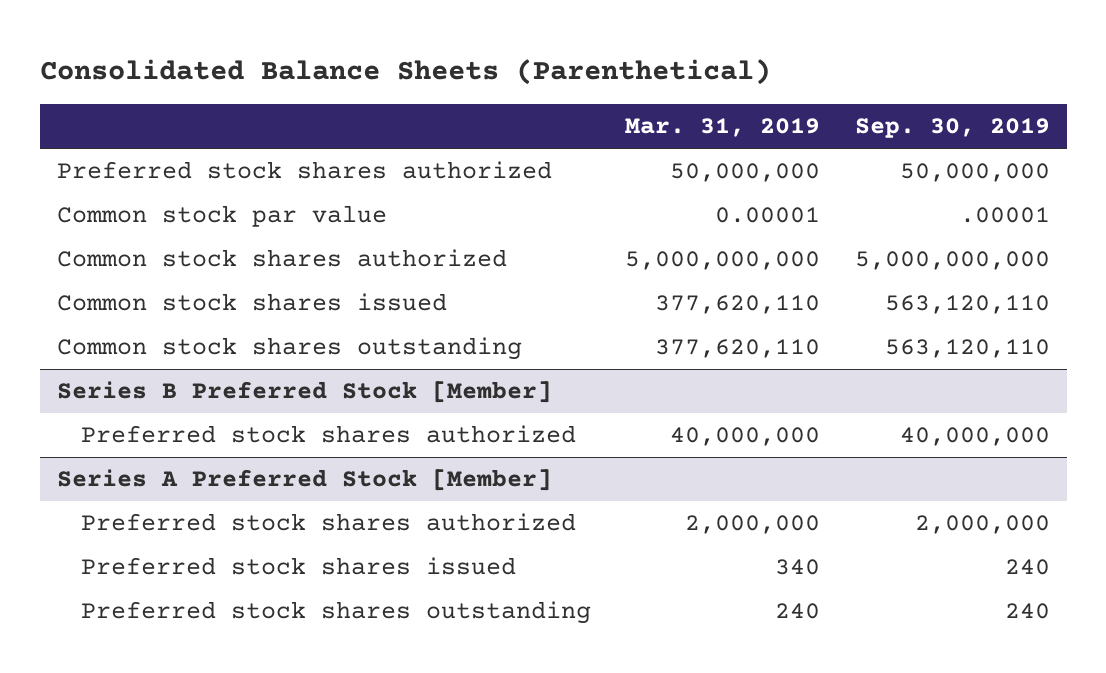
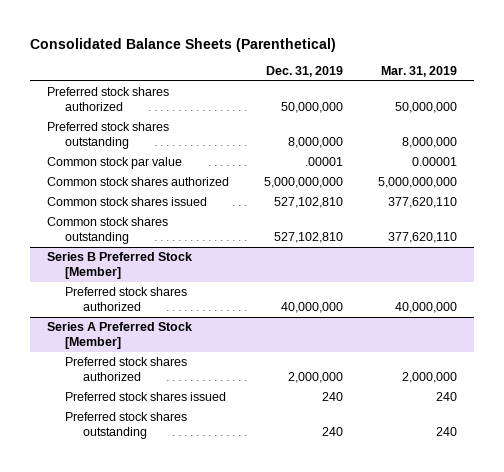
- | Mar. 31, 2019 | Sep. 30, 2019
+ | Dec. 31, 2019 | Mar. 31, 2019
+ Preferred stock shares outstanding | 8,000,000 | 8,000,000
@ Series A Preferred Stock [Member]
- Preferred stock shares issued | 340 | 240
+ Preferred stock shares issued | 240 | 240

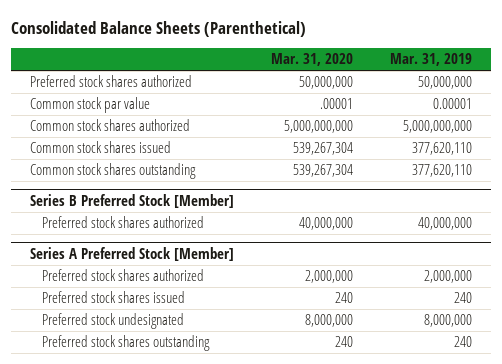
- | Dec. 31, 2019 | Mar. 31, 2019
+ | Mar. 31, 2020 | Mar. 31, 2019
- Preferred stock shares outstanding | 8,000,000 | 8,000,000
@ Series A Preferred Stock [Member]
+ Preferred stock undesignated | 8,000,000 | 8,000,000

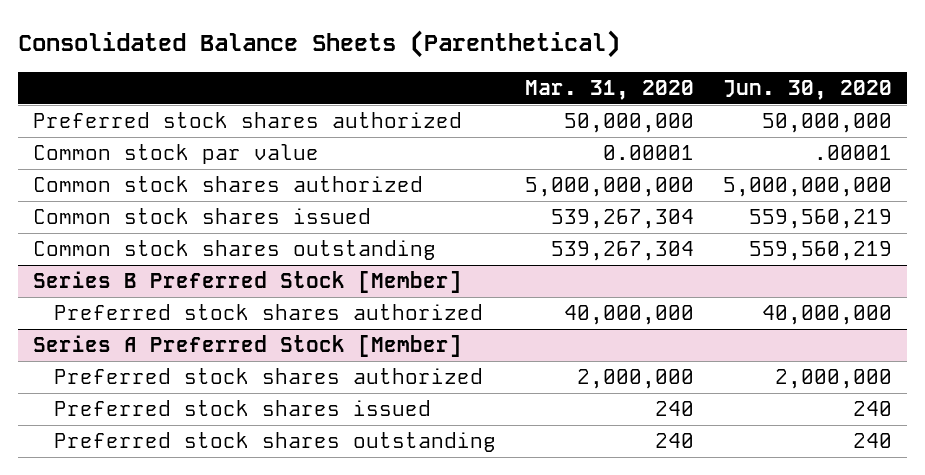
- | Mar. 31, 2020 | Mar. 31, 2019
+ | Mar. 31, 2020 | Jun. 30, 2020
- Common stock par value | .00001 | 0.00001
+ Common stock par value | 0.00001 | .00001
@ Series A Preferred Stock [Member]
- Preferred stock undesignated | 8,000,000 | 8,000,000

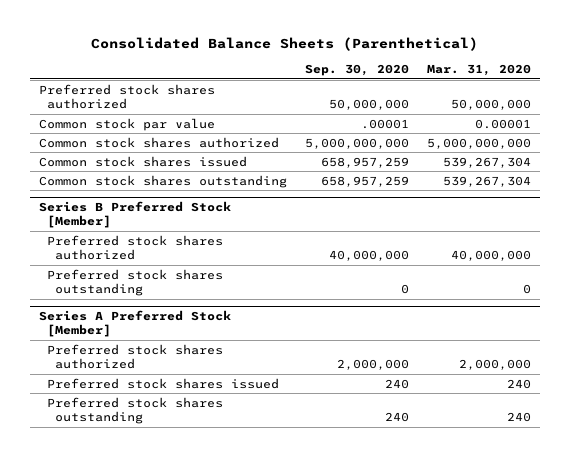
- | Mar. 31, 2020 | Jun. 30, 2020
+ | Sep. 30, 2020 | Mar. 31, 2020
@ Series B Preferred Stock [Member]
+ Preferred stock shares outstanding | 0 | 0

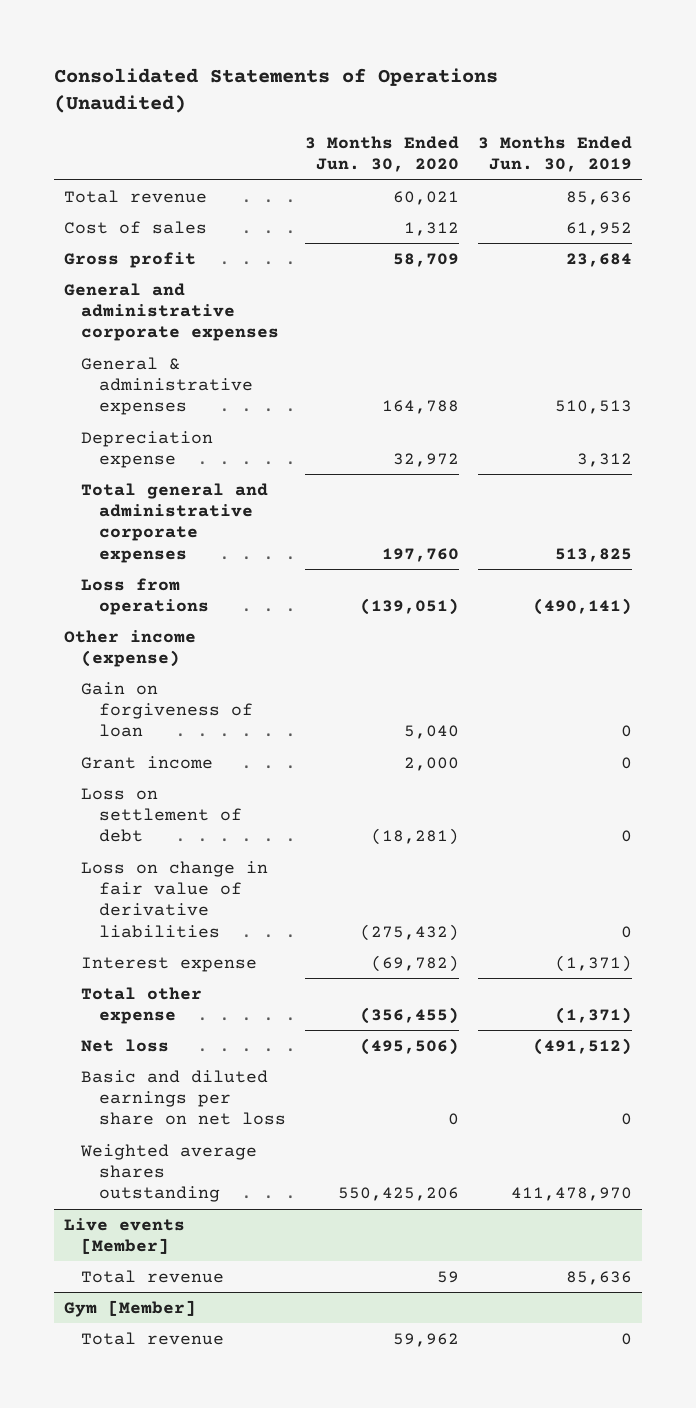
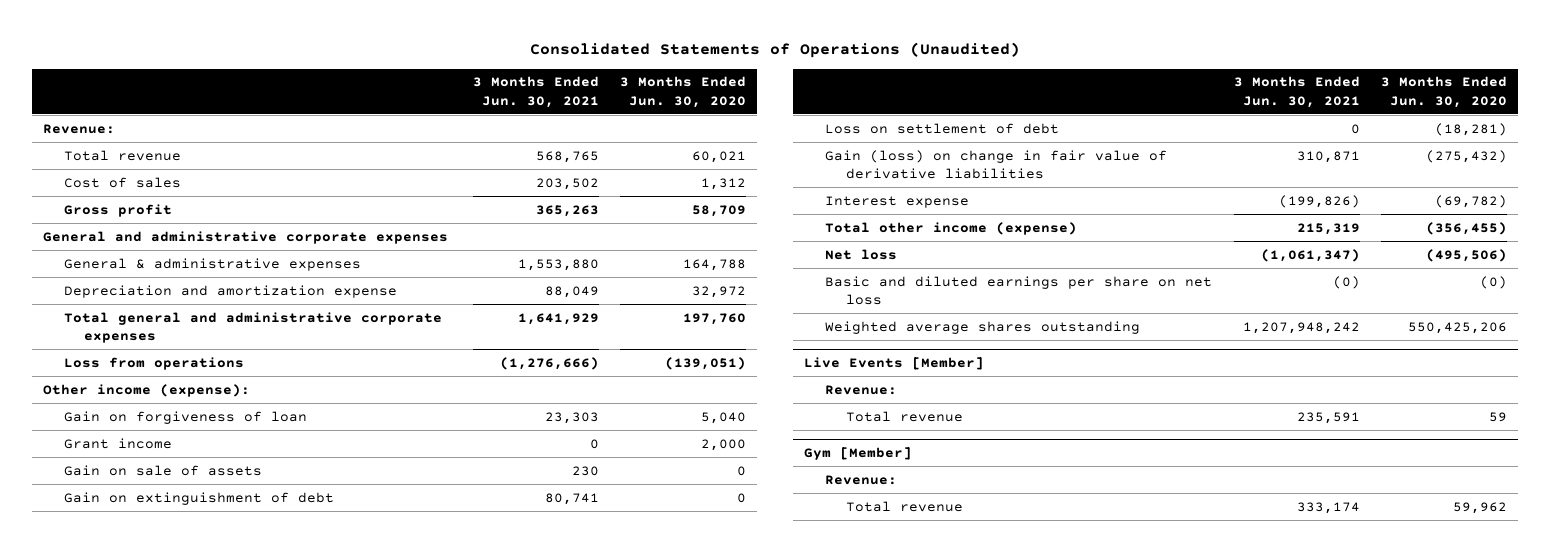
- | 3 Months Ended Jun. 30, 2020 | 3 Months Ended Jun. 30, 2019
+ | 3 Months Ended Jun. 30, 2021 | 3 Months Ended Jun. 30, 2020
+ Revenue:
- Depreciation expense | 32,972 | 3,312
+ Depreciation and amortization expense | 88,049 | 32,972
- Other income (expense)
+ Other income (expense):
+ Gain on sale of assets | 230 | 0
+ Gain on extinguishment of debt | 80,741 | 0
- Loss on change in fair value of derivative liabilities | (275,432) | 0
+ Gain (loss) on change in fair value of derivative liabilities | 310,871 | (275,432)
- Total other expense | (356,455) | (1,371)
+ Total other income (expense) | 215,319 | (356,455)
- Basic and diluted earnings per share on net loss | 0 | 0
+ Basic and diluted earnings per share on net loss | (0) | (0)
- Live events [Member]
+ Live Events [Member]
+ Revenue:
@ Gym [Member]
+ Revenue:

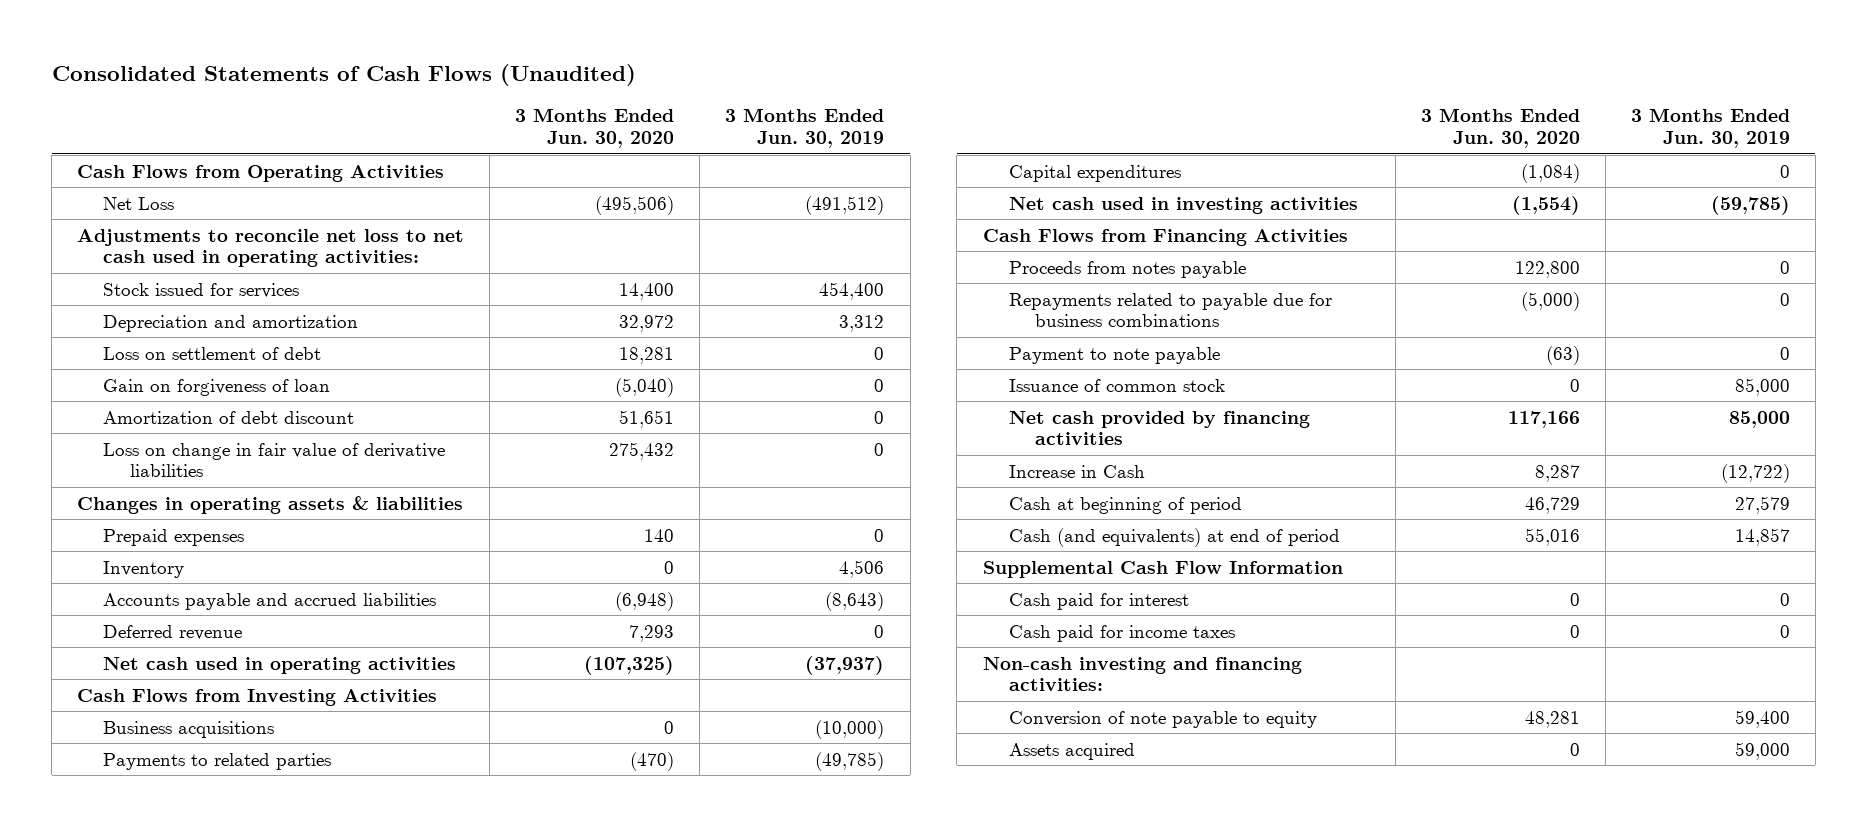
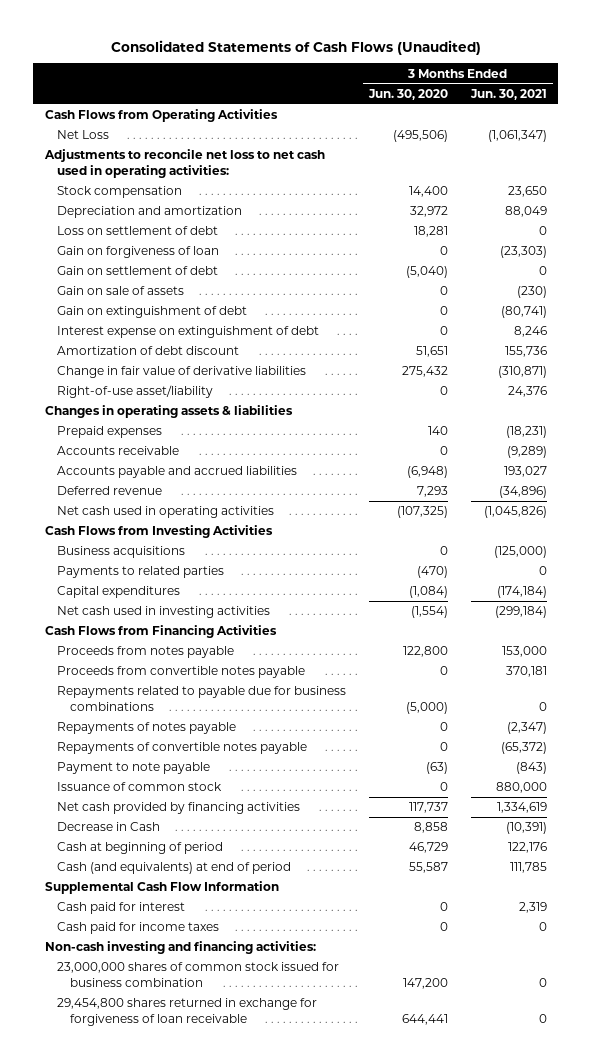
- | 3 Months Ended Jun. 30, 2020 | 3 Months Ended Jun. 30, 2019
+ | 3 Months Ended Jun. 30, 2020 | 3 Months Ended Jun. 30, 2021
- Stock issued for services | 14,400 | 454,400
+ Stock compensation | 14,400 | 23,650
- Gain on forgiveness of loan | (5,040) | 0
+ Gain on forgiveness of loan | 0 | (23,303)
+ Gain on settlement of debt | (5,040) | 0
+ Gain on sale of assets | 0 | (230)
+ Gain on extinguishment of debt | 0 | (80,741)
+ Interest expense on extinguishment of debt | 0 | 8,246
- Loss on change in fair value of derivative liabilities | 275,432 | 0
+ Change in fair value of derivative liabilities | 275,432 | (310,871)
+ Right-of-use asset/liability | 0 | 24,376
- Inventory | 0 | 4,506
+ Accounts receivable | 0 | (9,289)
+ Proceeds from convertible notes payable | 0 | 370,181
+ Repayments of notes payable | 0 | (2,347)
+ Repayments of convertible notes payable | 0 | (65,372)
- Net cash provided by financing activities | 117,166 | 85,000
- Increase in Cash | 8,287 | (12,722)
+ Net cash provided by financing activities | 117,737 | 1,334,619
+ Decrease in Cash | 8,858 | (10,391)
- Cash (and equivalents) at end of period | 55,016 | 14,857
+ Cash (and equivalents) at end of period | 55,587 | 111,785
- Conversion of note payable to equity | 48,281 | 59,400
- Assets acquired | 0 | 59,000
+ 23,000,000 shares of common stock issued for business combination | 147,200 | 0
+ 29,454,800 shares returned in exchange for forgiveness of loan receivable | 644,441 | 0

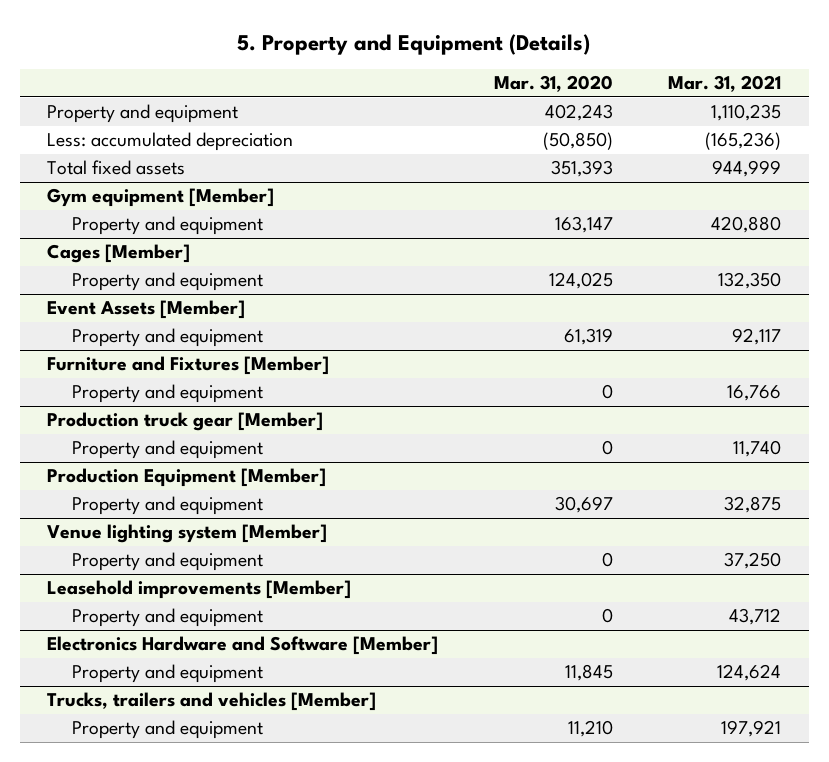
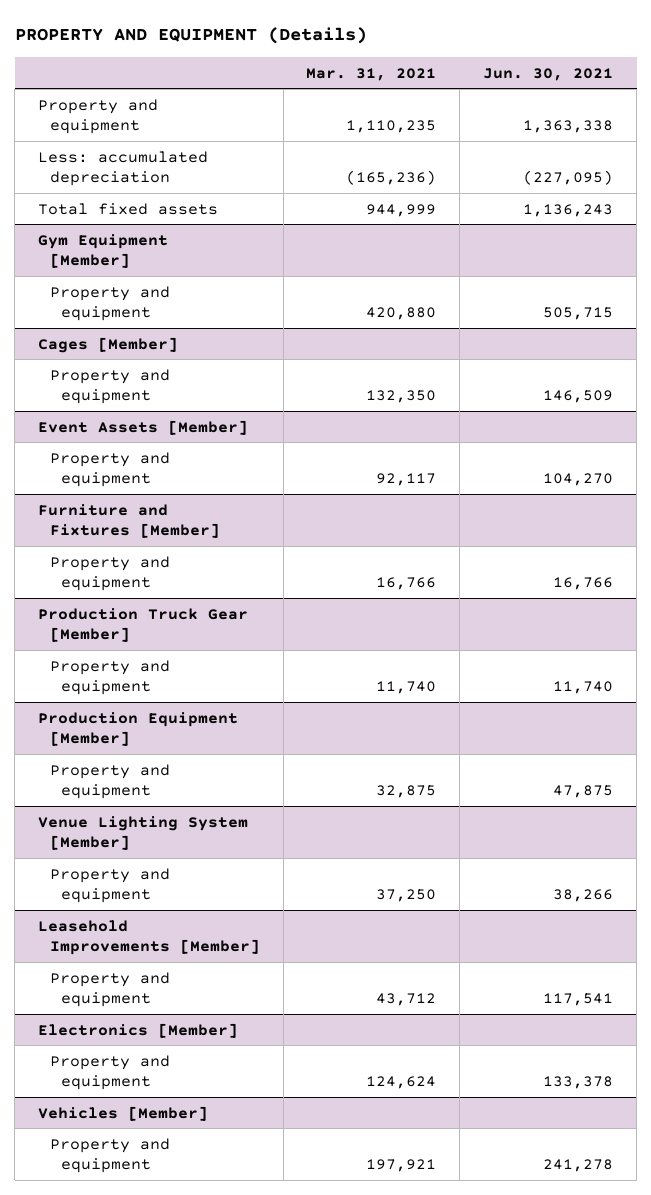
- 5. Property and Equipment (Details)
+ PROPERTY AND EQUIPMENT (Details)
- | Mar. 31, 2020 | Mar. 31, 2021
+ | Mar. 31, 2021 | Jun. 30, 2021
- Gym equipment [Member]
+ Gym Equipment [Member]
- Production truck gear [Member]
+ Production Truck Gear [Member]
- Venue lighting system [Member]
+ Venue Lighting System [Member]
- Leasehold improvements [Member]
+ Leasehold Improvements [Member]
- Electronics Hardware and Software [Member]
+ Electronics [Member]
- Trucks, trailers and vehicles [Member]
+ Vehicles [Member]

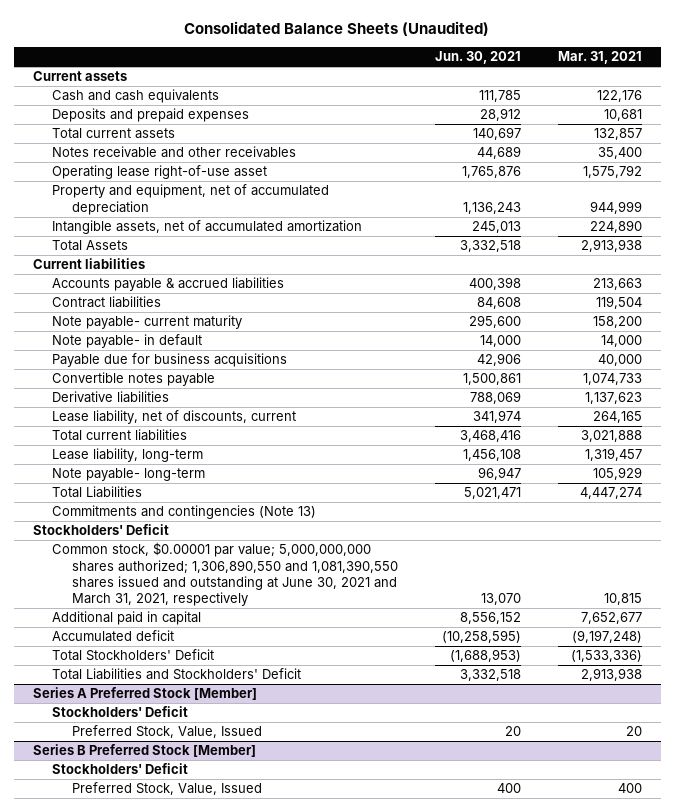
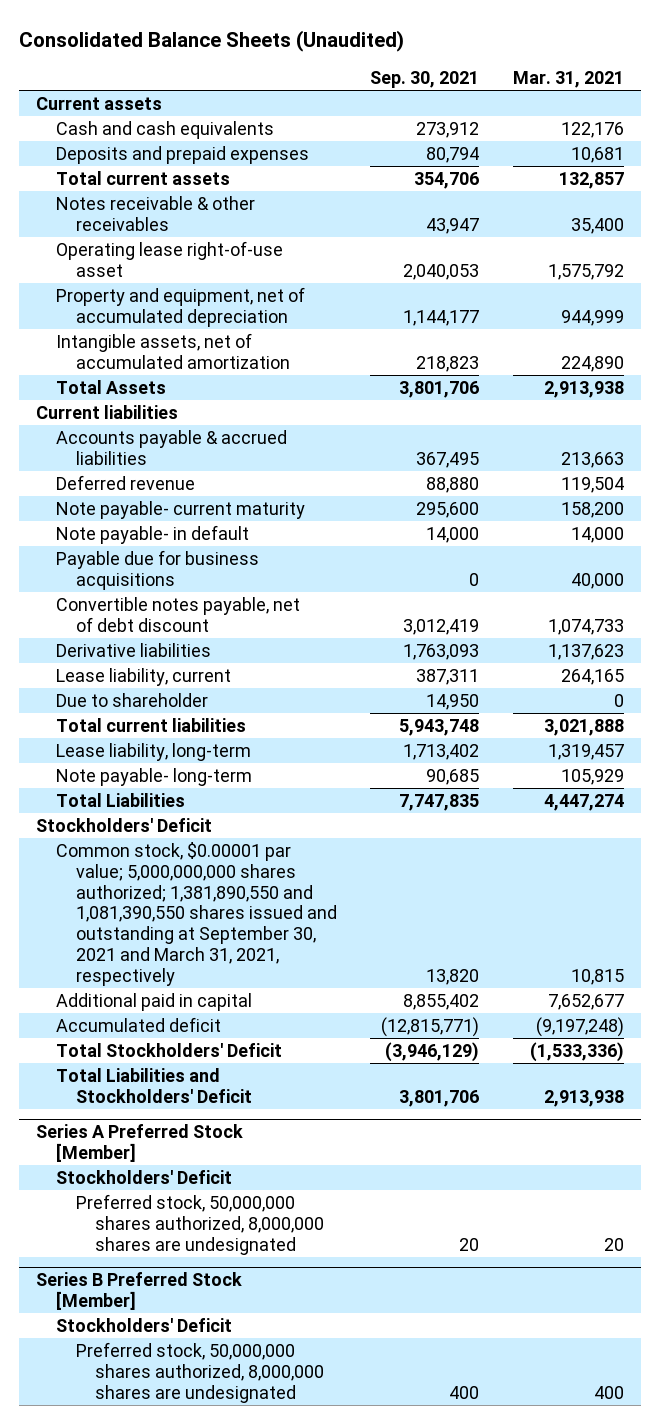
- | Jun. 30, 2021 | Mar. 31, 2021
+ | Sep. 30, 2021 | Mar. 31, 2021
- Notes receivable and other receivables | 44,689 | 35,400
+ Notes receivable & other receivables | 43,947 | 35,400
- Contract liabilities | 84,608 | 119,504
+ Deferred revenue | 88,880 | 119,504
- Convertible notes payable | 1,500,861 | 1,074,733
+ Convertible notes payable, net of debt discount | 3,012,419 | 1,074,733
- Lease liability, net of discounts, current | 341,974 | 264,165
+ Lease liability, current | 387,311 | 264,165
+ Due to shareholder | 14,950 | 0
- Commitments and contingencies (Note 13)
- Common stock, $0.00001 par value; 5,000,000,000 shares authorized; 1,306,890,550 and 1,081,390,550 shares issued and outstanding at June 30, 2021 and March 31, 2021, respectively | 13,070 | 10,815
+ Common stock, $0.00001 par value; 5,000,000,000 shares authorized; 1,381,890,550 and 1,081,390,550 shares issued and outstanding at September 30, 2021 and March 31, 2021, respectively | 13,820 | 10,815
@ Series A Preferred Stock [Member]
- Preferred Stock, Value, Issued | 20 | 20
+ Preferred stock, 50,000,000 shares authorized, 8,000,000 shares are undesignated | 20 | 20
@ Series B Preferred Stock [Member]
- Preferred Stock, Value, Issued | 400 | 400
+ Preferred stock, 50,000,000 shares authorized, 8,000,000 shares are undesignated | 400 | 400

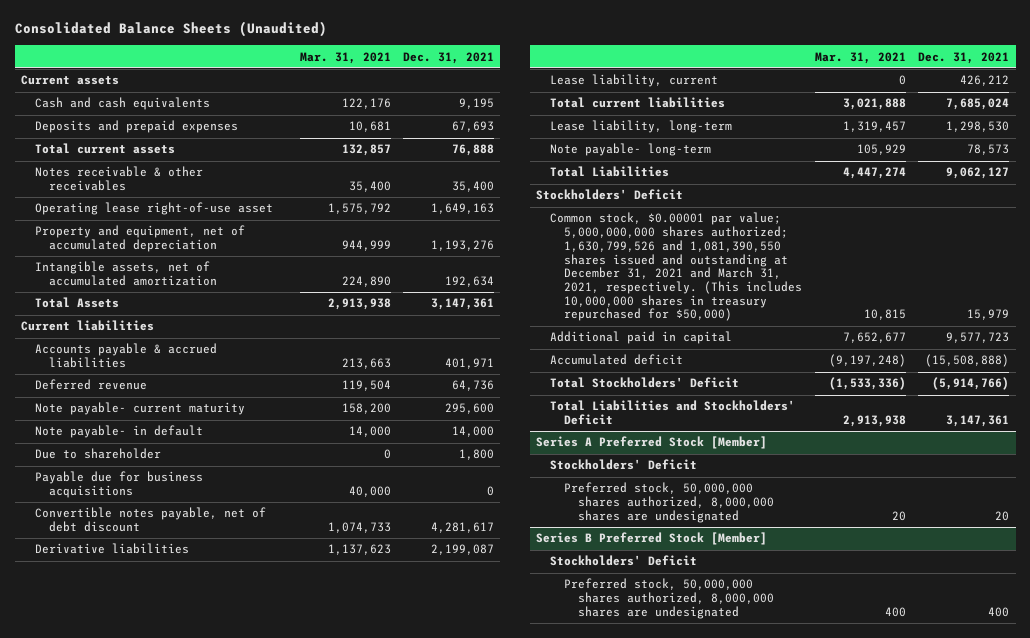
- | Sep. 30, 2021 | Mar. 31, 2021
+ | Mar. 31, 2021 | Dec. 31, 2021
moved up: Due to shareholder | 0 | 1,800
- Lease liability, current | 387,311 | 264,165
+ Lease liability, current | 0 | 426,212
- Common stock, $0.00001 par value; 5,000,000,000 shares authorized; 1,381,890,550 and 1,081,390,550 shares issued and outstanding at September 30, 2021 and March 31, 2021, respectively | 13,820 | 10,815
+ Common stock, $0.00001 par value; 5,000,000,000 shares authorized; 1,630,799,526 and 1,081,390,550 shares issued and outstanding at December 31, 2021 and March 31, 2021, respectively. (This includes 10,000,000 shares in treasury repurchased for $50,000) | 10,815 | 15,979

